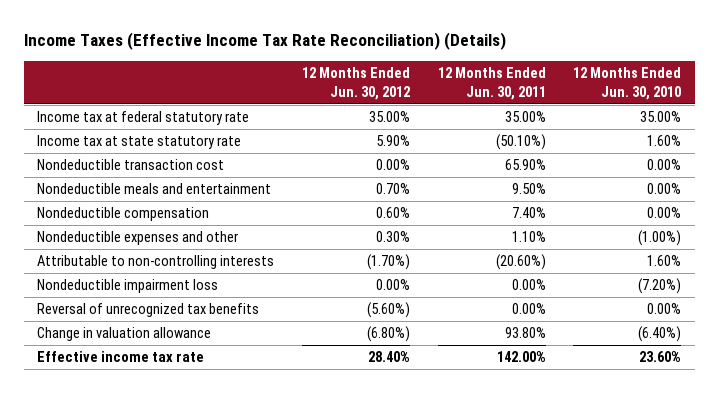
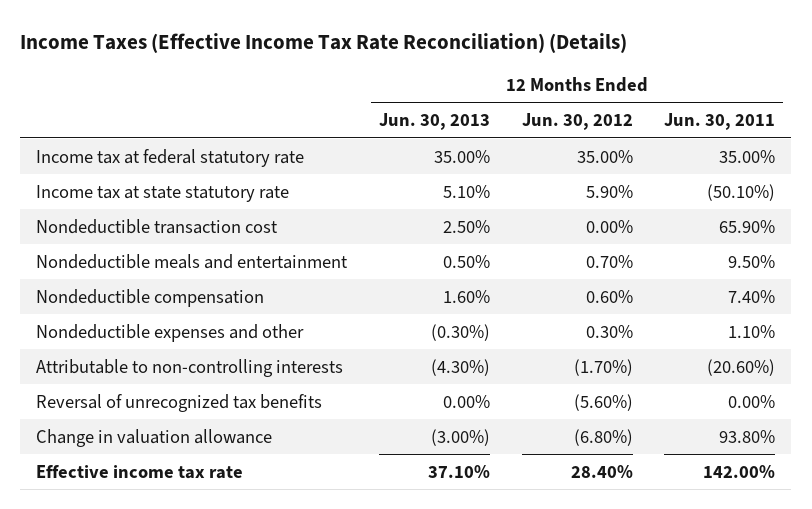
- | 12 Months Ended Jun. 30, 2012 | 12 Months Ended Jun. 30, 2011 | 12 Months Ended Jun. 30, 2010
+ | 12 Months Ended Jun. 30, 2013 | 12 Months Ended Jun. 30, 2012 | 12 Months Ended Jun. 30, 2011
- Nondeductible impairment loss | 0.00% | 0.00% | (7.20%)

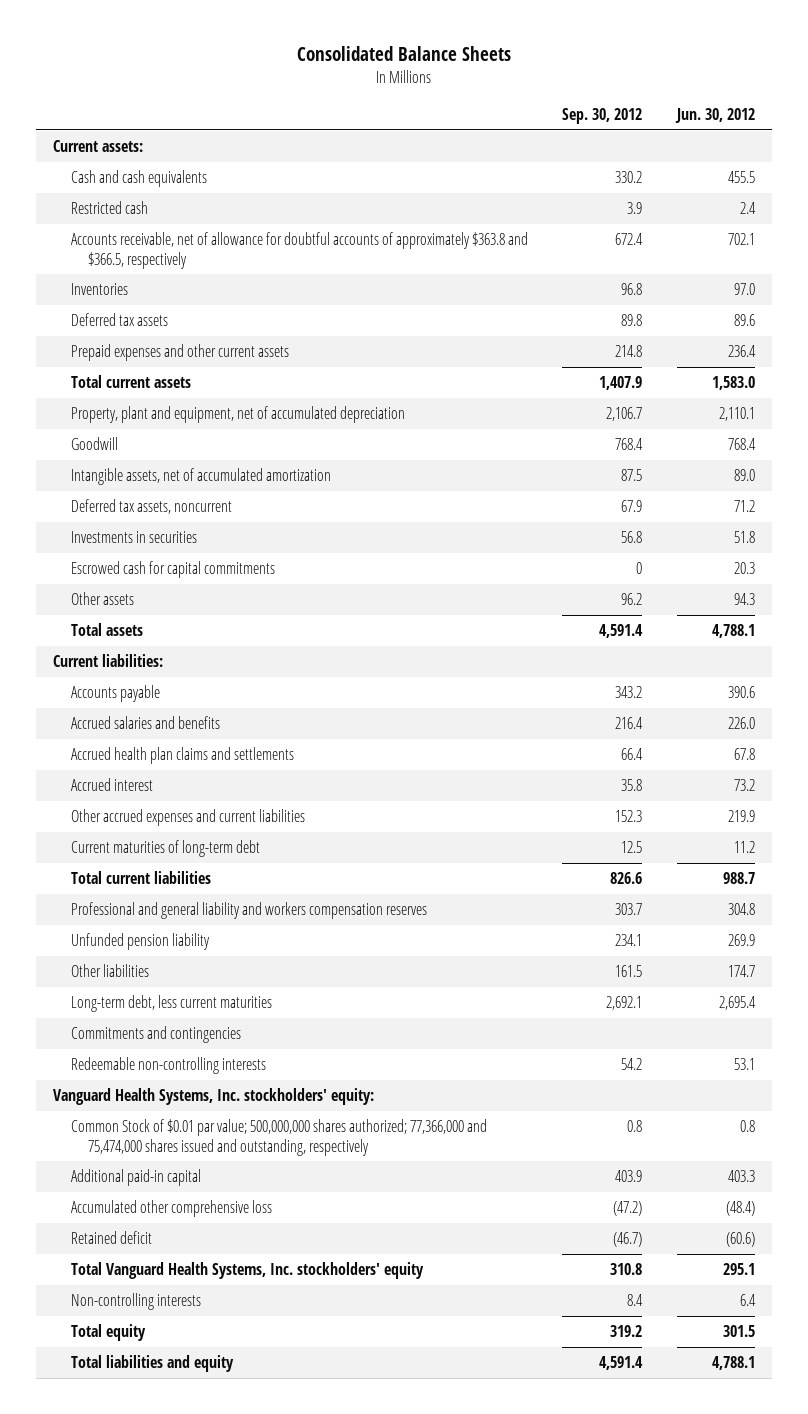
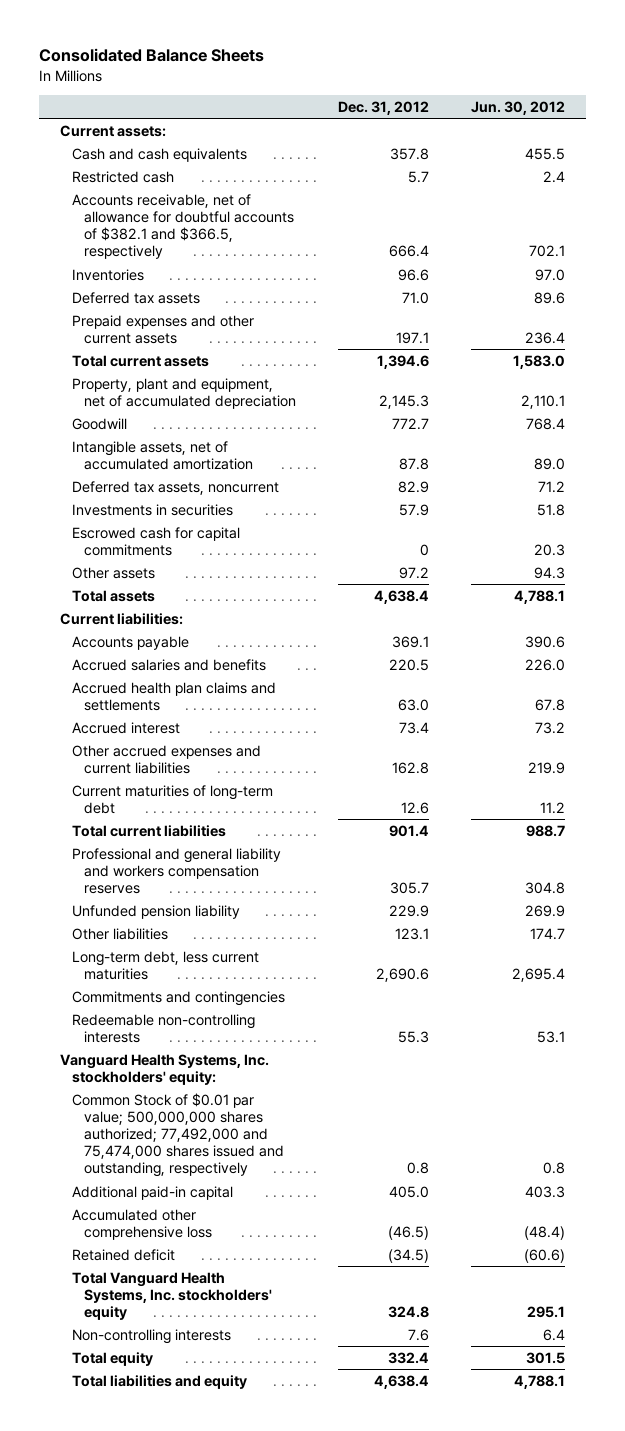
- | Sep. 30, 2012 | Jun. 30, 2012
+ | Dec. 31, 2012 | Jun. 30, 2012
- Accounts receivable, net of allowance for doubtful accounts of approximately $363.8 and $366.5, respectively | 672.4 | 702.1
+ Accounts receivable, net of allowance for doubtful accounts of $382.1 and $366.5, respectively | 666.4 | 702.1
- Common Stock of $0.01 par value; 500,000,000 shares authorized; 77,366,000 and 75,474,000 shares issued and outstanding, respectively | 0.8 | 0.8
+ Common Stock of $0.01 par value; 500,000,000 shares authorized; 77,492,000 and 75,474,000 shares issued and outstanding, respectively | 0.8 | 0.8

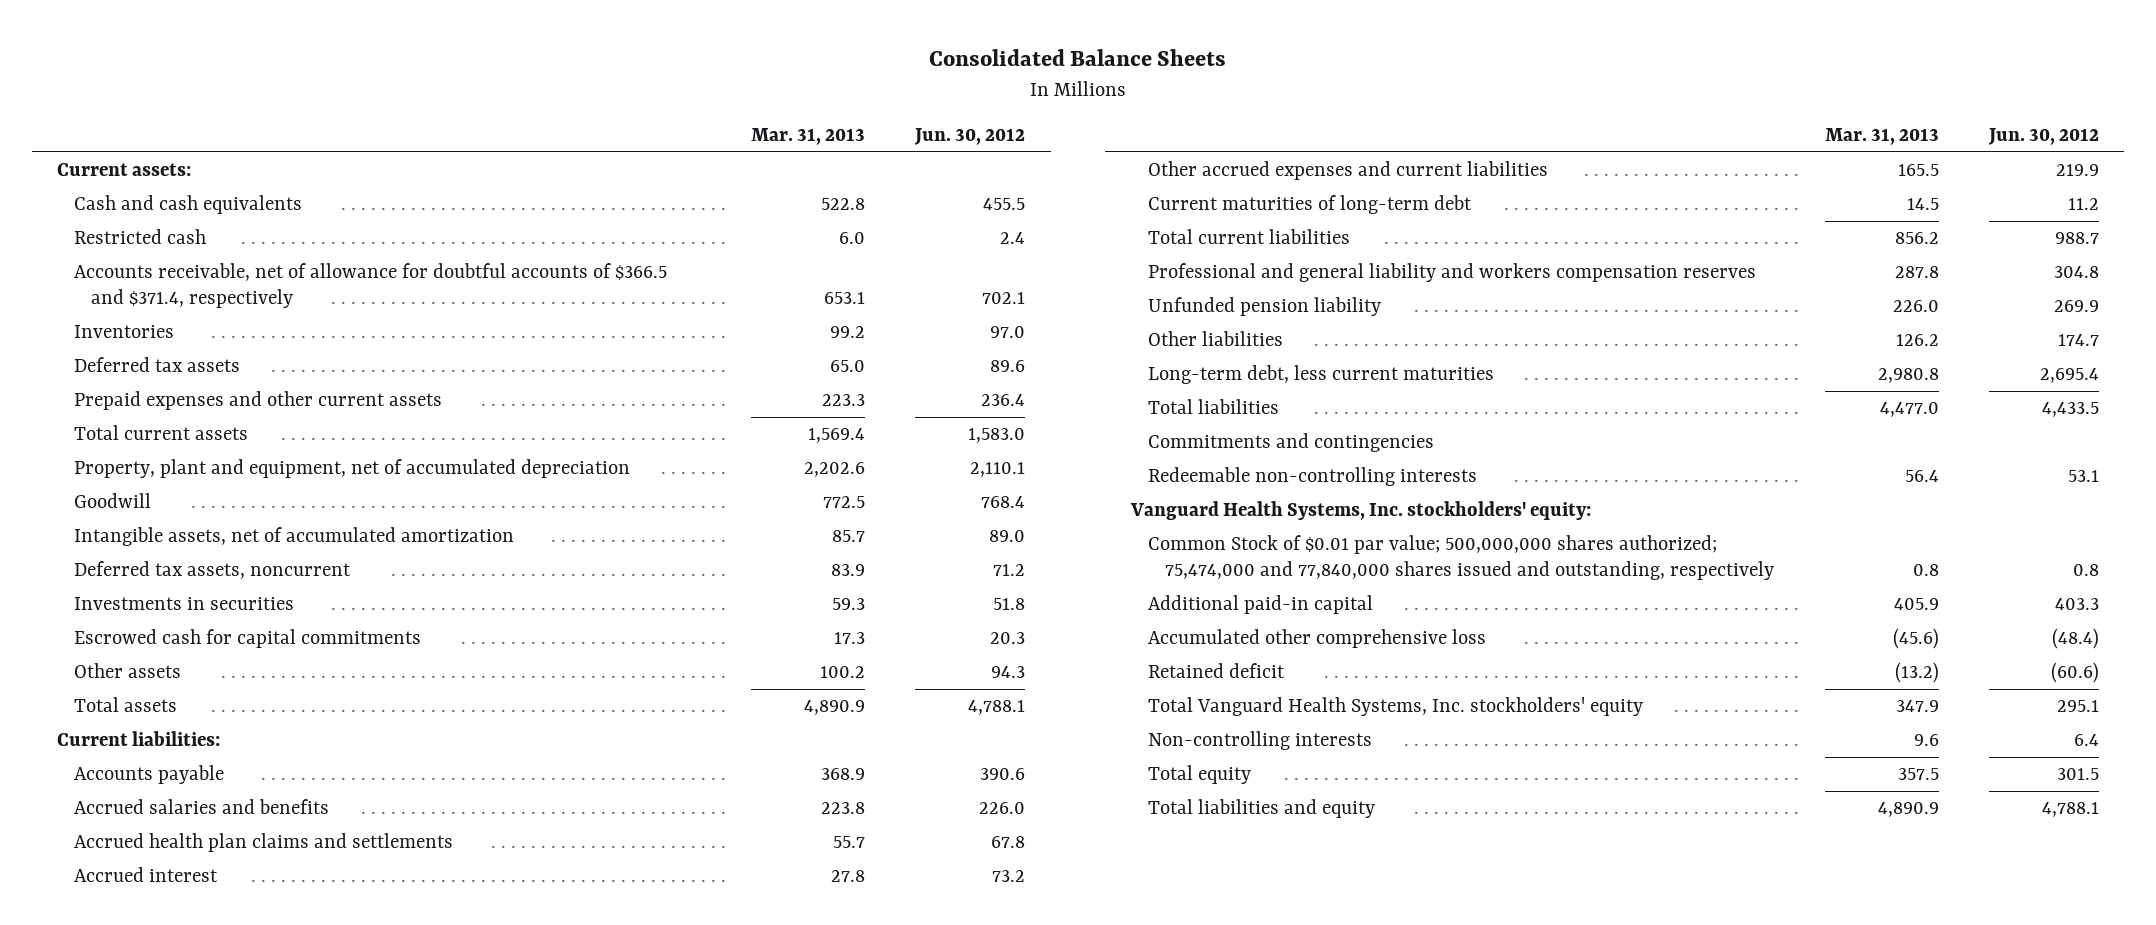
- | Dec. 31, 2012 | Jun. 30, 2012
+ | Mar. 31, 2013 | Jun. 30, 2012
- Accounts receivable, net of allowance for doubtful accounts of $382.1 and $366.5, respectively | 666.4 | 702.1
+ Accounts receivable, net of allowance for doubtful accounts of $366.5 and $371.4, respectively | 653.1 | 702.1
+ Total liabilities | 4,477.0 | 4,433.5
- Common Stock of $0.01 par value; 500,000,000 shares authorized; 77,492,000 and 75,474,000 shares issued and outstanding, respectively | 0.8 | 0.8
+ Common Stock of $0.01 par value; 500,000,000 shares authorized; 75,474,000 and 77,840,000 shares issued and outstanding, respectively | 0.8 | 0.8

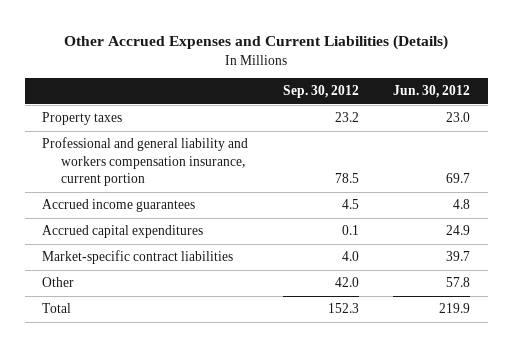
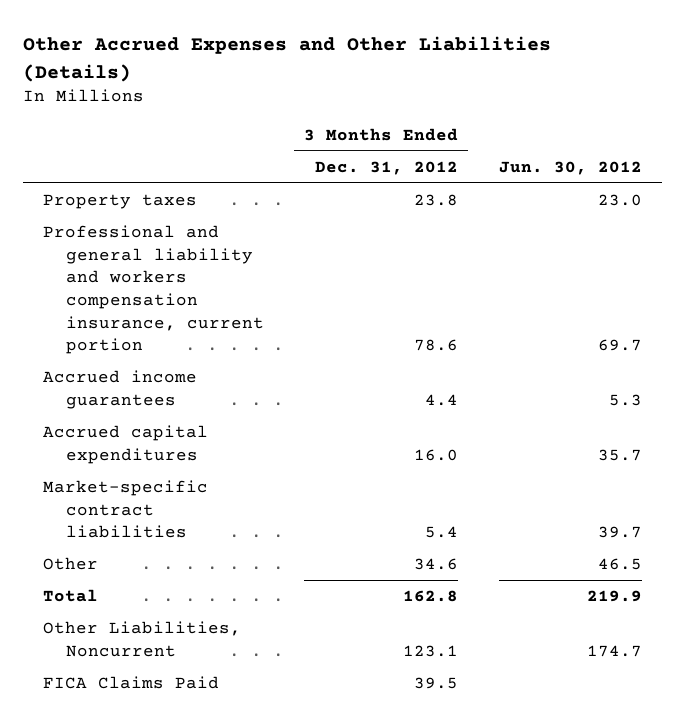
- Other Accrued Expenses and Current Liabilities (Details)
+ Other Accrued Expenses and Other Liabilities (Details)
- | Sep. 30, 2012 | Jun. 30, 2012
+ | 3 Months Ended Dec. 31, 2012 | Jun. 30, 2012
- Accrued income guarantees | 4.5 | 4.8
- Accrued capital expenditures | 0.1 | 24.9
+ Accrued income guarantees | 4.4 | 5.3
+ Accrued capital expenditures | 16.0 | 35.7
- Other | 42.0 | 57.8
+ Other | 34.6 | 46.5
+ Other Liabilities, Noncurrent | 123.1 | 174.7
+ FICA Claims Paid | 39.5 |

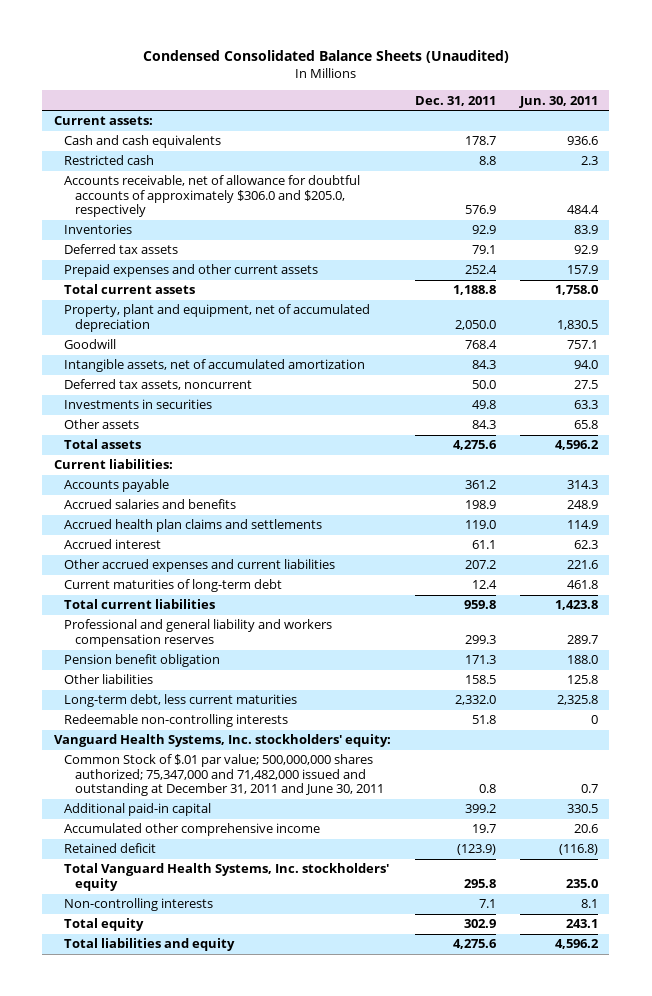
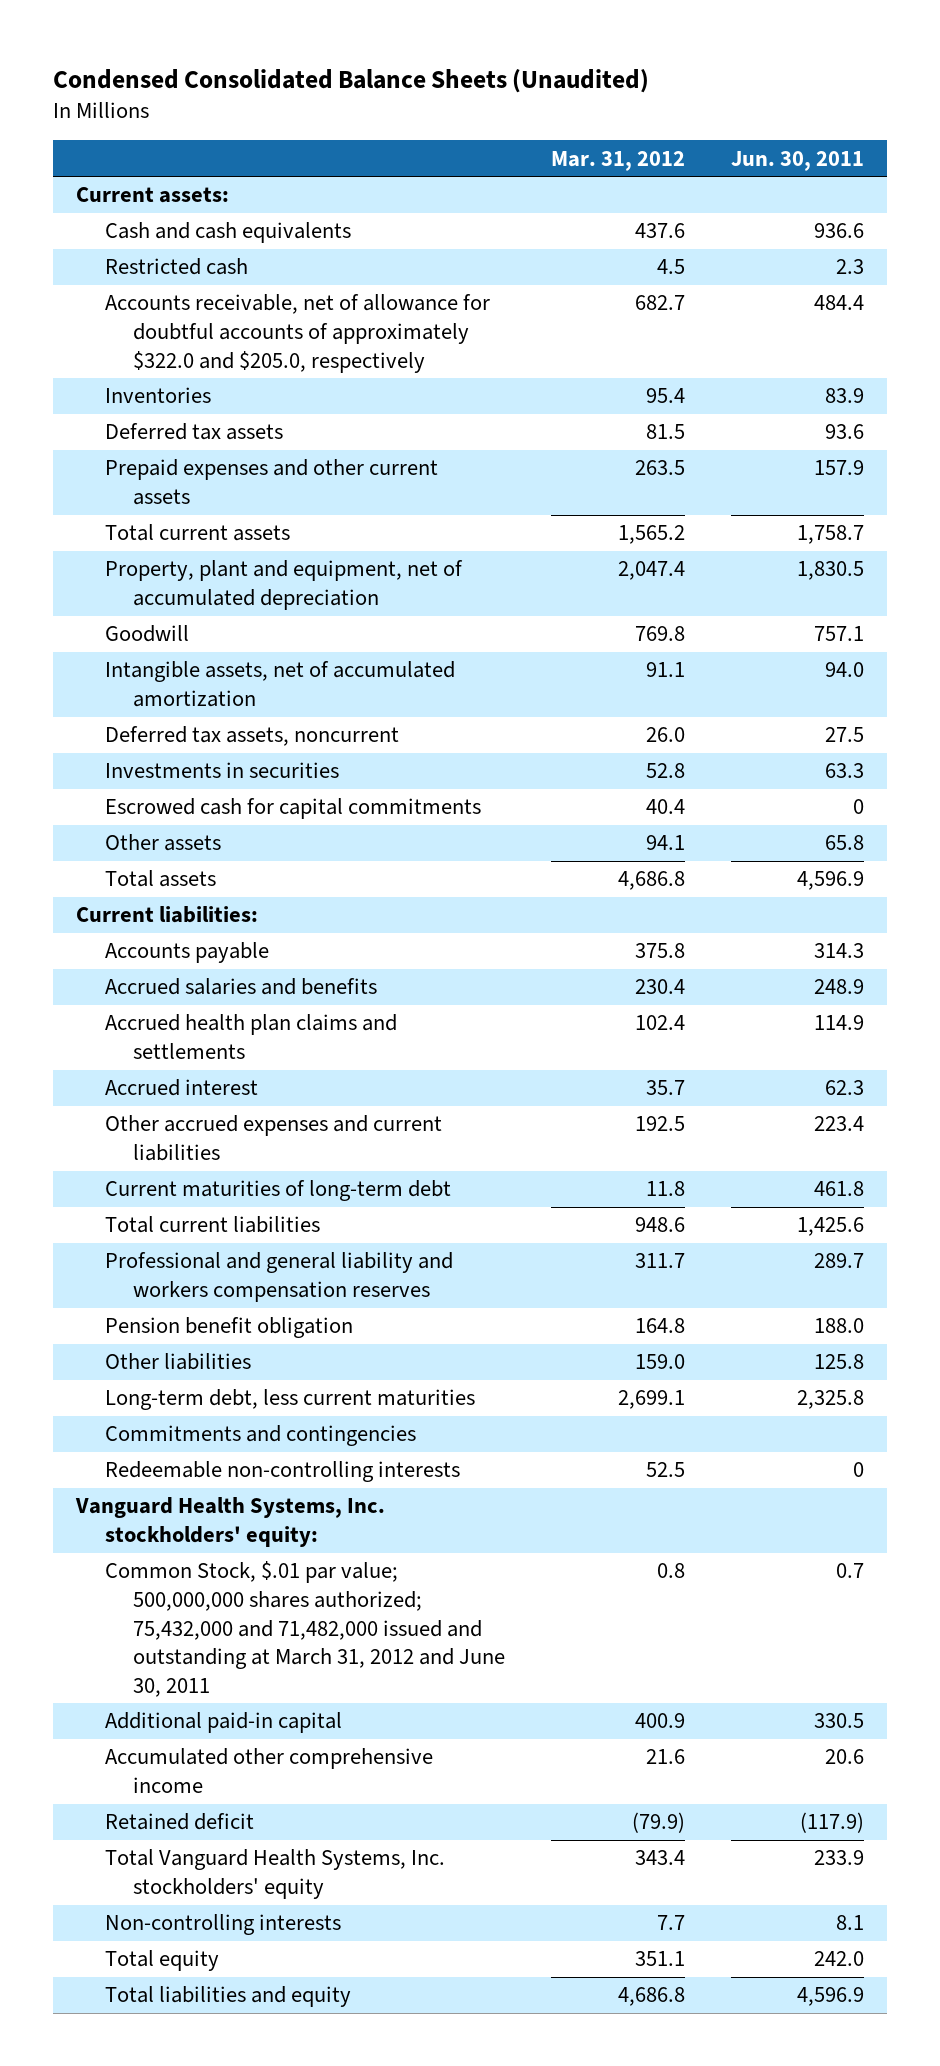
- | Dec. 31, 2011 | Jun. 30, 2011
+ | Mar. 31, 2012 | Jun. 30, 2011
- Accounts receivable, net of allowance for doubtful accounts of approximately $306.0 and $205.0, respectively | 576.9 | 484.4
+ Accounts receivable, net of allowance for doubtful accounts of approximately $322.0 and $205.0, respectively | 682.7 | 484.4
- Deferred tax assets | 79.1 | 92.9
+ Deferred tax assets | 81.5 | 93.6
- Total current assets | 1,188.8 | 1,758.0
+ Total current assets | 1,565.2 | 1,758.7
+ Escrowed cash for capital commitments | 40.4 | 0
- Total assets | 4,275.6 | 4,596.2
+ Total assets | 4,686.8 | 4,596.9
- Other accrued expenses and current liabilities | 207.2 | 221.6
+ Other accrued expenses and current liabilities | 192.5 | 223.4
- Total current liabilities | 959.8 | 1,423.8
+ Total current liabilities | 948.6 | 1,425.6
+ Commitments and contingencies
- Common Stock of $.01 par value; 500,000,000 shares authorized; 75,347,000 and 71,482,000 issued and outstanding at December 31, 2011 and June 30, 2011 | 0.8 | 0.7
+ Common Stock, $.01 par value; 500,000,000 shares authorized; 75,432,000 and 71,482,000 issued and outstanding at March 31, 2012 and June 30, 2011 | 0.8 | 0.7
- Retained deficit | (123.9) | (116.8)
- Total Vanguard Health Systems, Inc. stockholders' equity | 295.8 | 235.0
+ Retained deficit | (79.9) | (117.9)
+ Total Vanguard Health Systems, Inc. stockholders' equity | 343.4 | 233.9
- Total equity | 302.9 | 243.1
- Total liabilities and equity | 4,275.6 | 4,596.2
+ Total equity | 351.1 | 242.0
+ Total liabilities and equity | 4,686.8 | 4,596.9

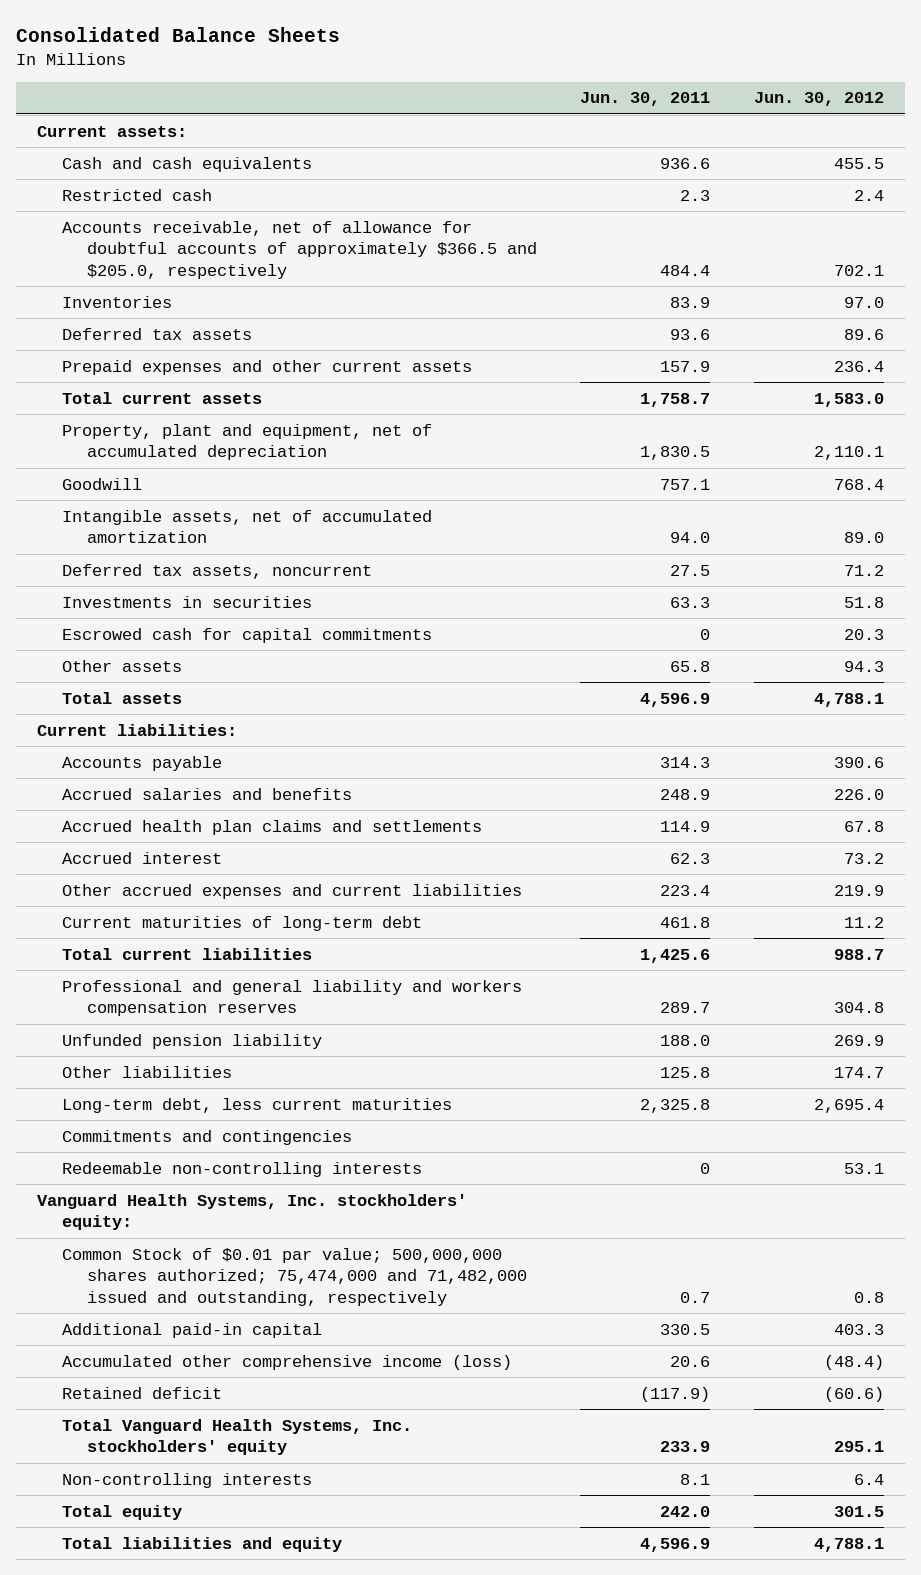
- Condensed Consolidated Balance Sheets (Unaudited)
+ Consolidated Balance Sheets
- | Mar. 31, 2012 | Jun. 30, 2011
+ | Jun. 30, 2011 | Jun. 30, 2012
- Accounts receivable, net of allowance for doubtful accounts of approximately $322.0 and $205.0, respectively | 682.7 | 484.4
+ Accounts receivable, net of allowance for doubtful accounts of approximately $366.5 and $205.0, respectively | 484.4 | 702.1
- Pension benefit obligation | 164.8 | 188.0
+ Unfunded pension liability | 188.0 | 269.9
- Common Stock, $.01 par value; 500,000,000 shares authorized; 75,432,000 and 71,482,000 issued and outstanding at March 31, 2012 and June 30, 2011 | 0.8 | 0.7
+ Common Stock of $0.01 par value; 500,000,000 shares authorized; 75,474,000 and 71,482,000 issued and outstanding, respectively | 0.7 | 0.8
- Accumulated other comprehensive income | 21.6 | 20.6
+ Accumulated other comprehensive income (loss) | 20.6 | (48.4)

